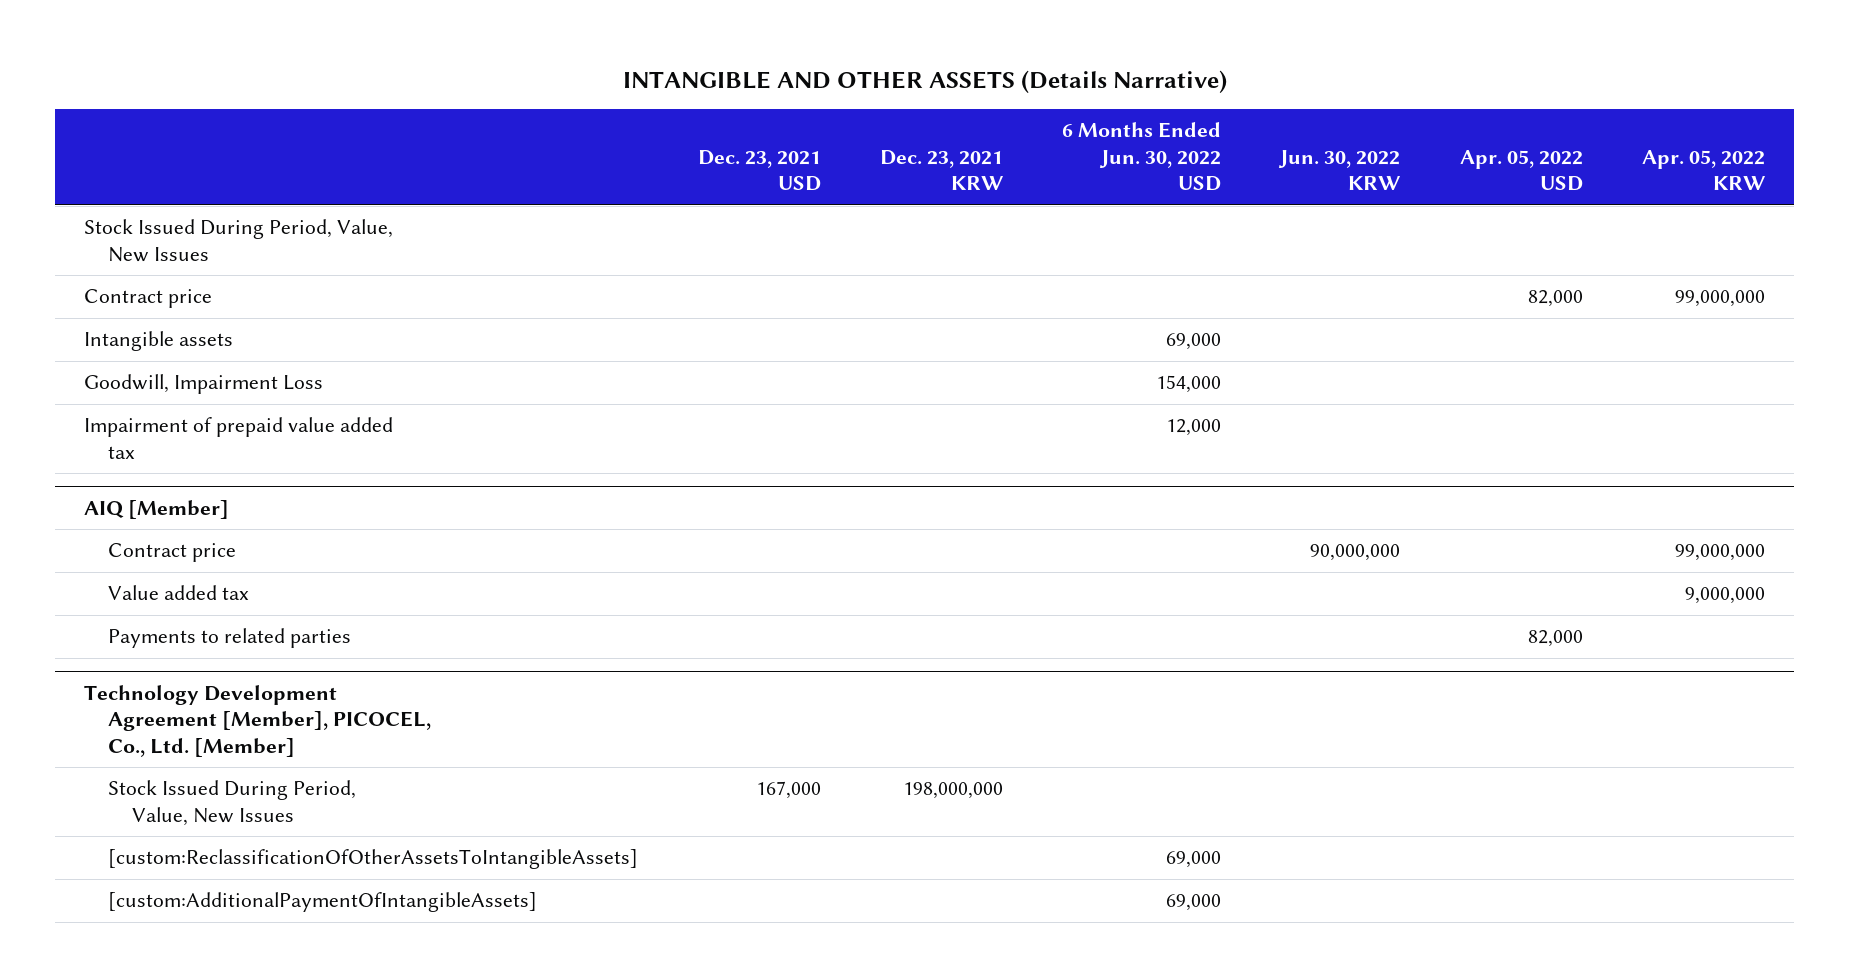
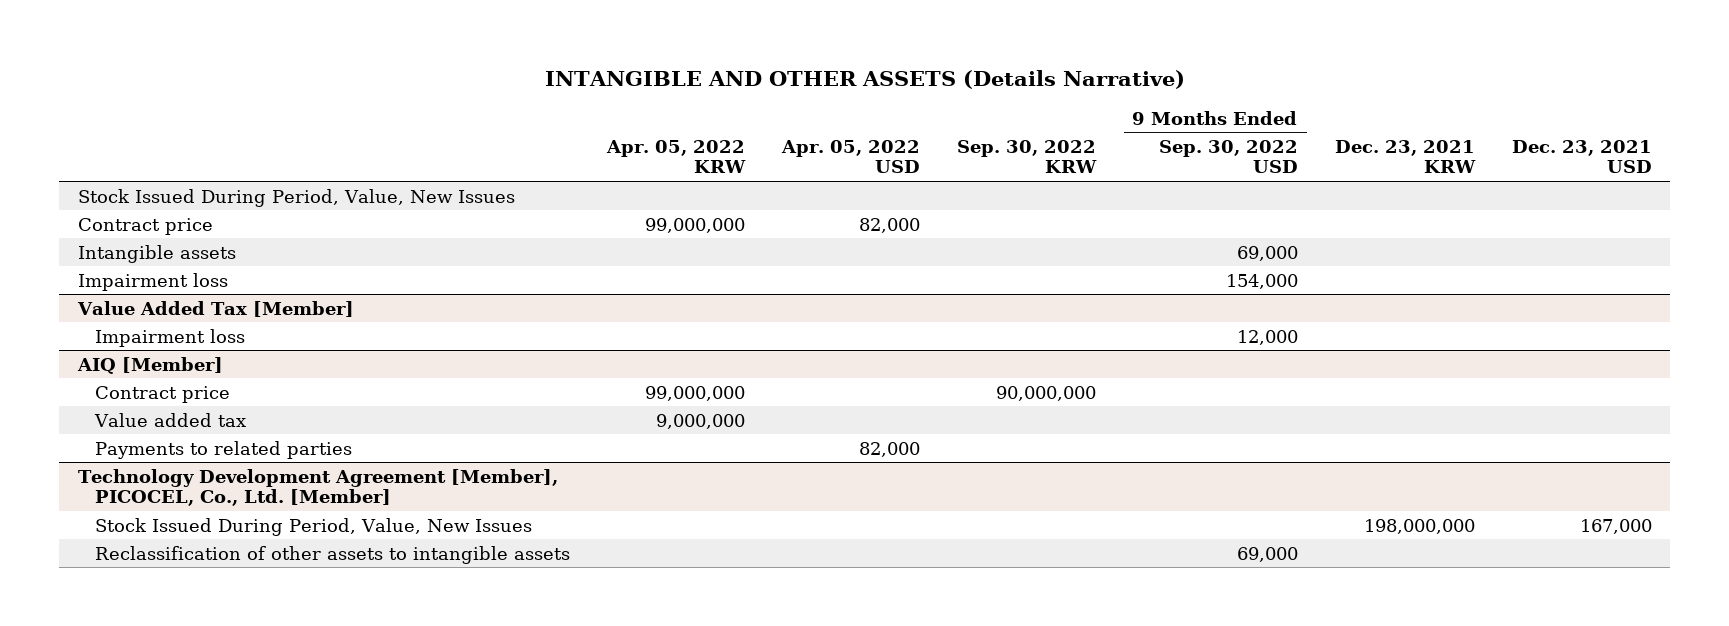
- | Dec. 23, 2021 USD | Dec. 23, 2021 KRW | 6 Months Ended Jun. 30, 2022 USD | Jun. 30, 2022 KRW | Apr. 05, 2022 USD | Apr. 05, 2022 KRW
+ | Apr. 05, 2022 KRW | Apr. 05, 2022 USD | Sep. 30, 2022 KRW | 9 Months Ended Sep. 30, 2022 USD | Dec. 23, 2021 KRW | Dec. 23, 2021 USD
- Goodwill, Impairment Loss | | | 154,000 | | |
- Impairment of prepaid value added tax | | | 12,000 | | |
+ Impairment loss | | | | 154,000 | |
+ Value Added Tax [Member]
+ Impairment loss | | | | 12,000 | |
@ Technology Development Agreement [Member], PICOCEL, Co., Ltd. [Member]
- [custom:ReclassificationOfOtherAssetsToIntangibleAssets] | | | 69,000 | | |
- [custom:AdditionalPaymentOfIntangibleAssets] | | | 69,000 | | |
+ Reclassification of other assets to intangible assets | | | | 69,000 | |

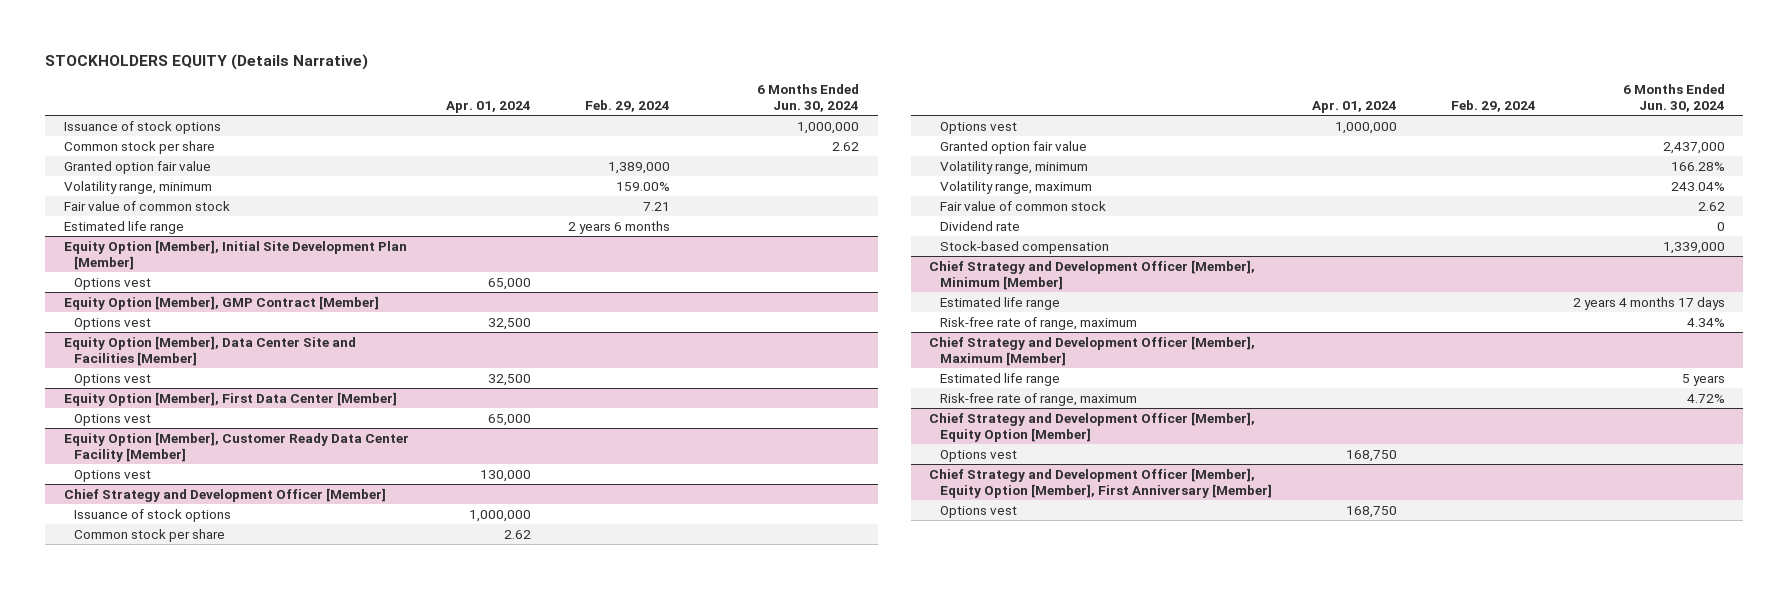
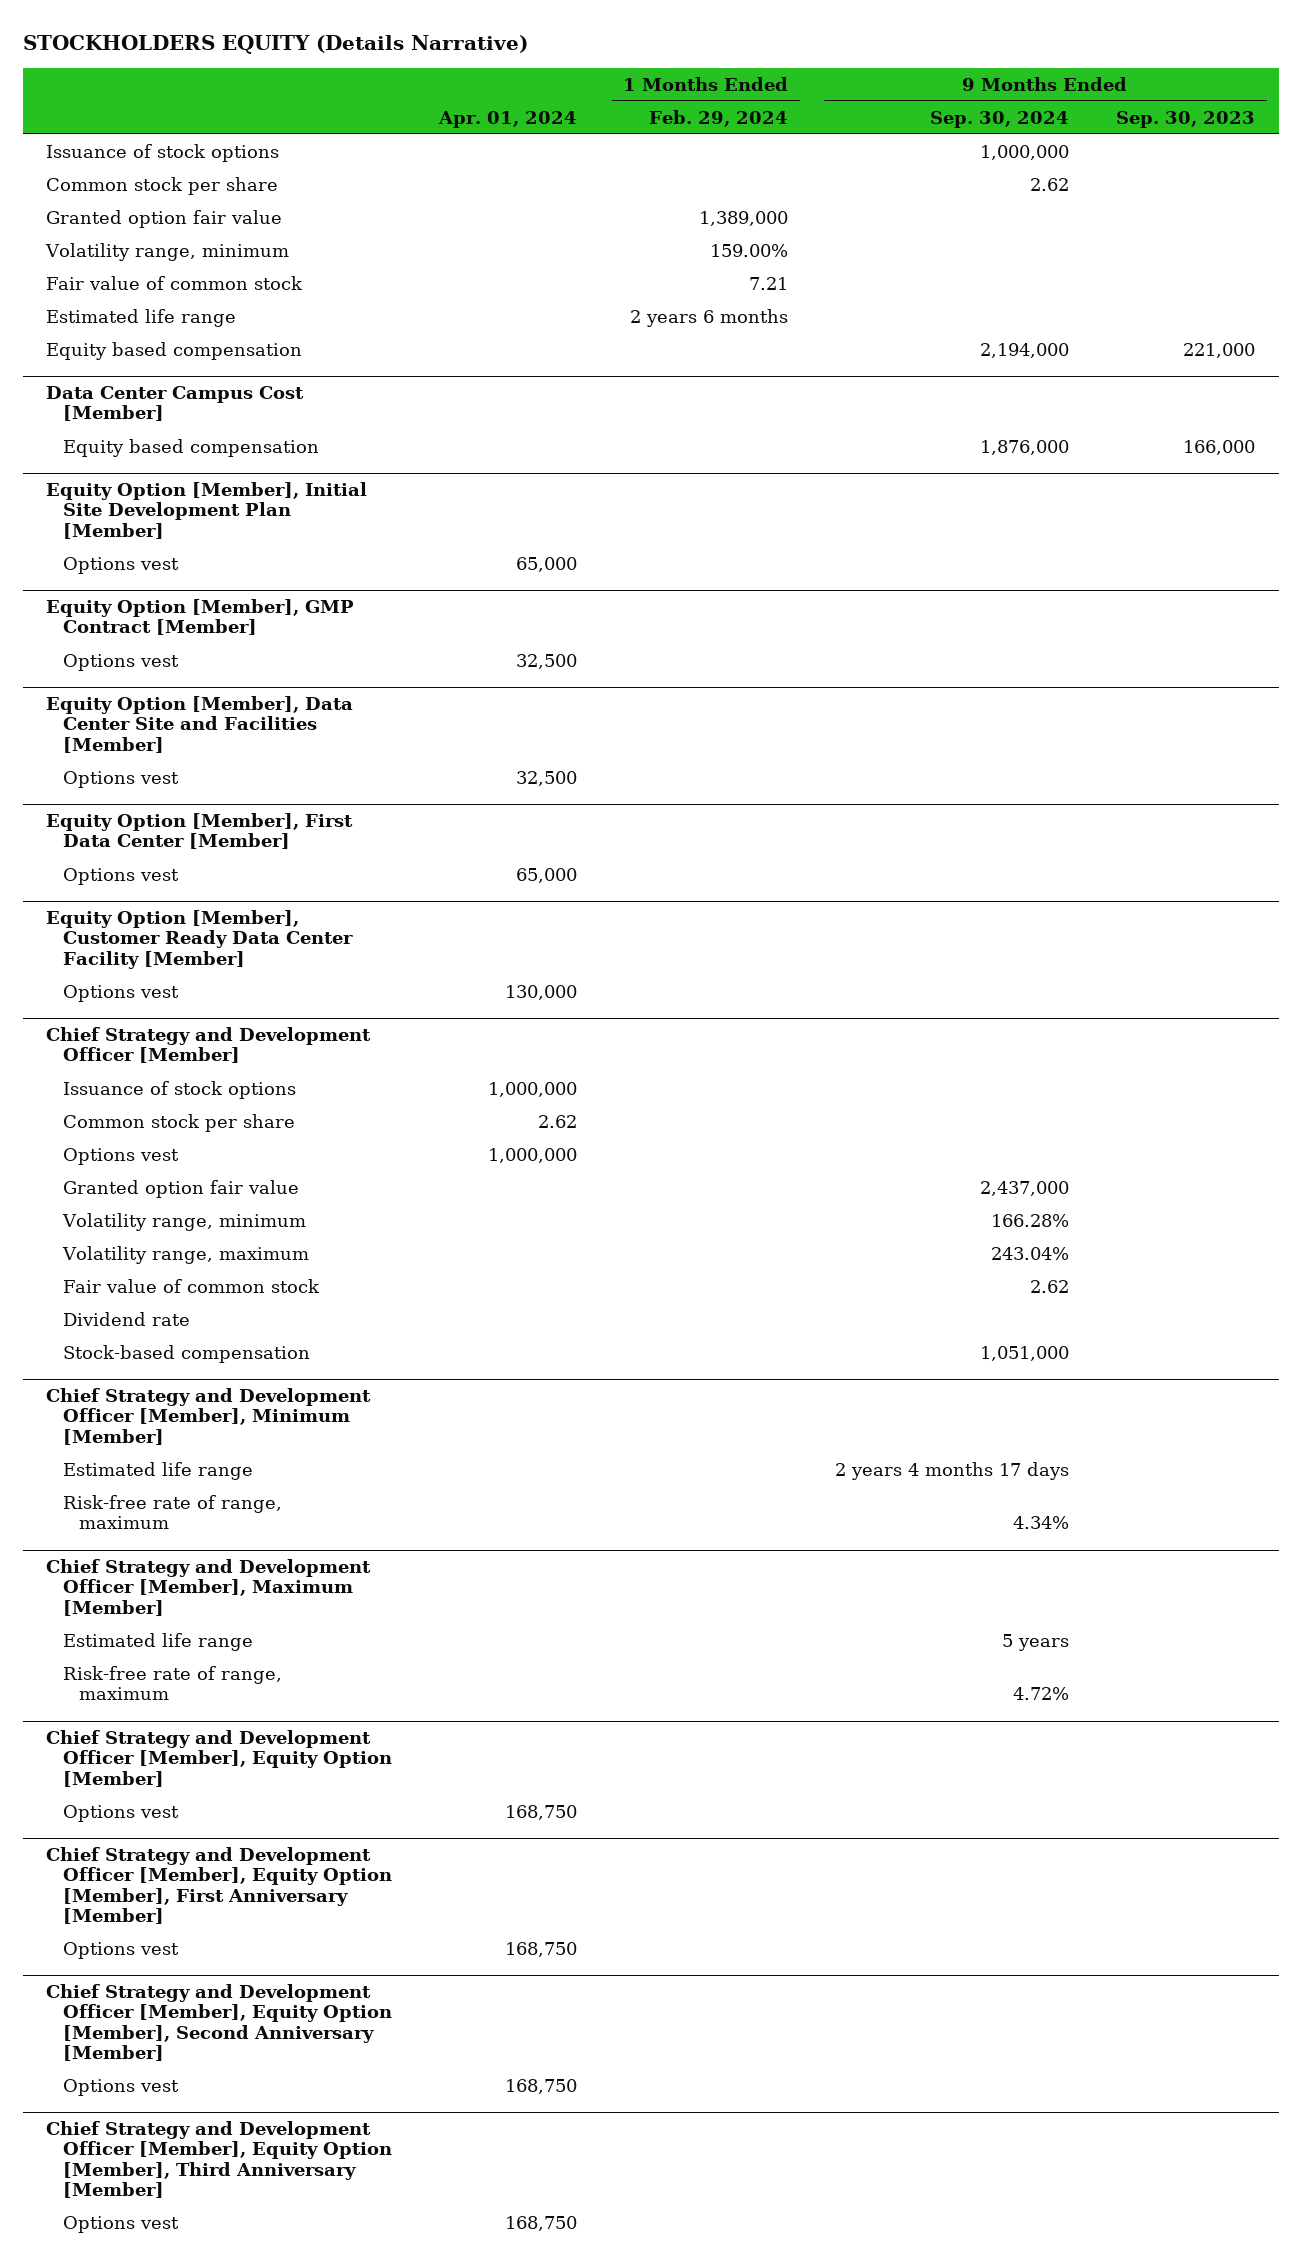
- | Apr. 01, 2024 | Feb. 29, 2024 | 6 Months Ended Jun. 30, 2024
+ | Apr. 01, 2024 | 1 Months Ended Feb. 29, 2024 | 9 Months Ended Sep. 30, 2024 | 9 Months Ended Sep. 30, 2023
+ Equity based compensation | | | 2,194,000 | 221,000
+ Data Center Campus Cost [Member]
+ Equity based compensation | | | 1,876,000 | 166,000
+ Chief Strategy and Development Officer [Member], Equity Option [Member], Second Anniversary [Member]
+ Options vest | 168,750 | | |
+ Chief Strategy and Development Officer [Member], Equity Option [Member], Third Anniversary [Member]
+ Options vest | 168,750 | | |

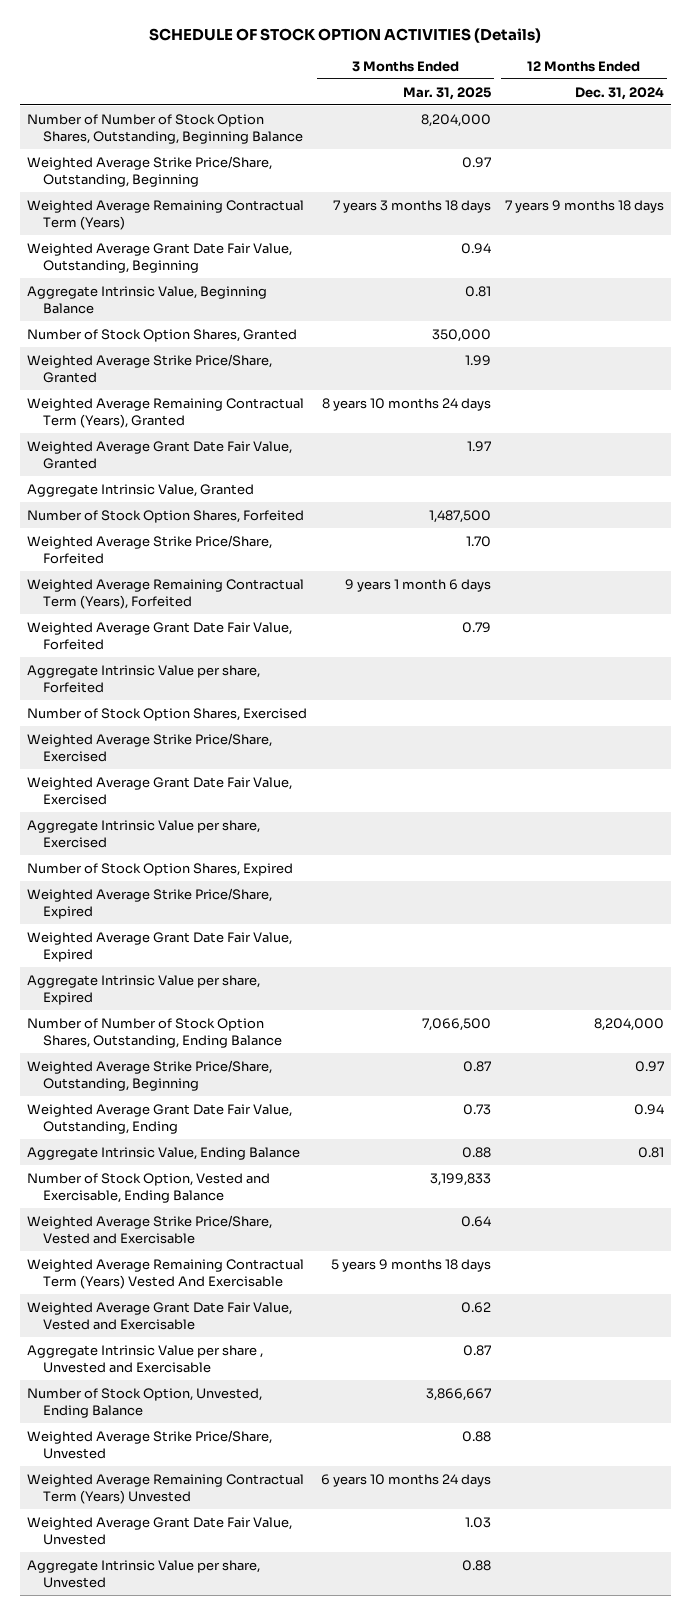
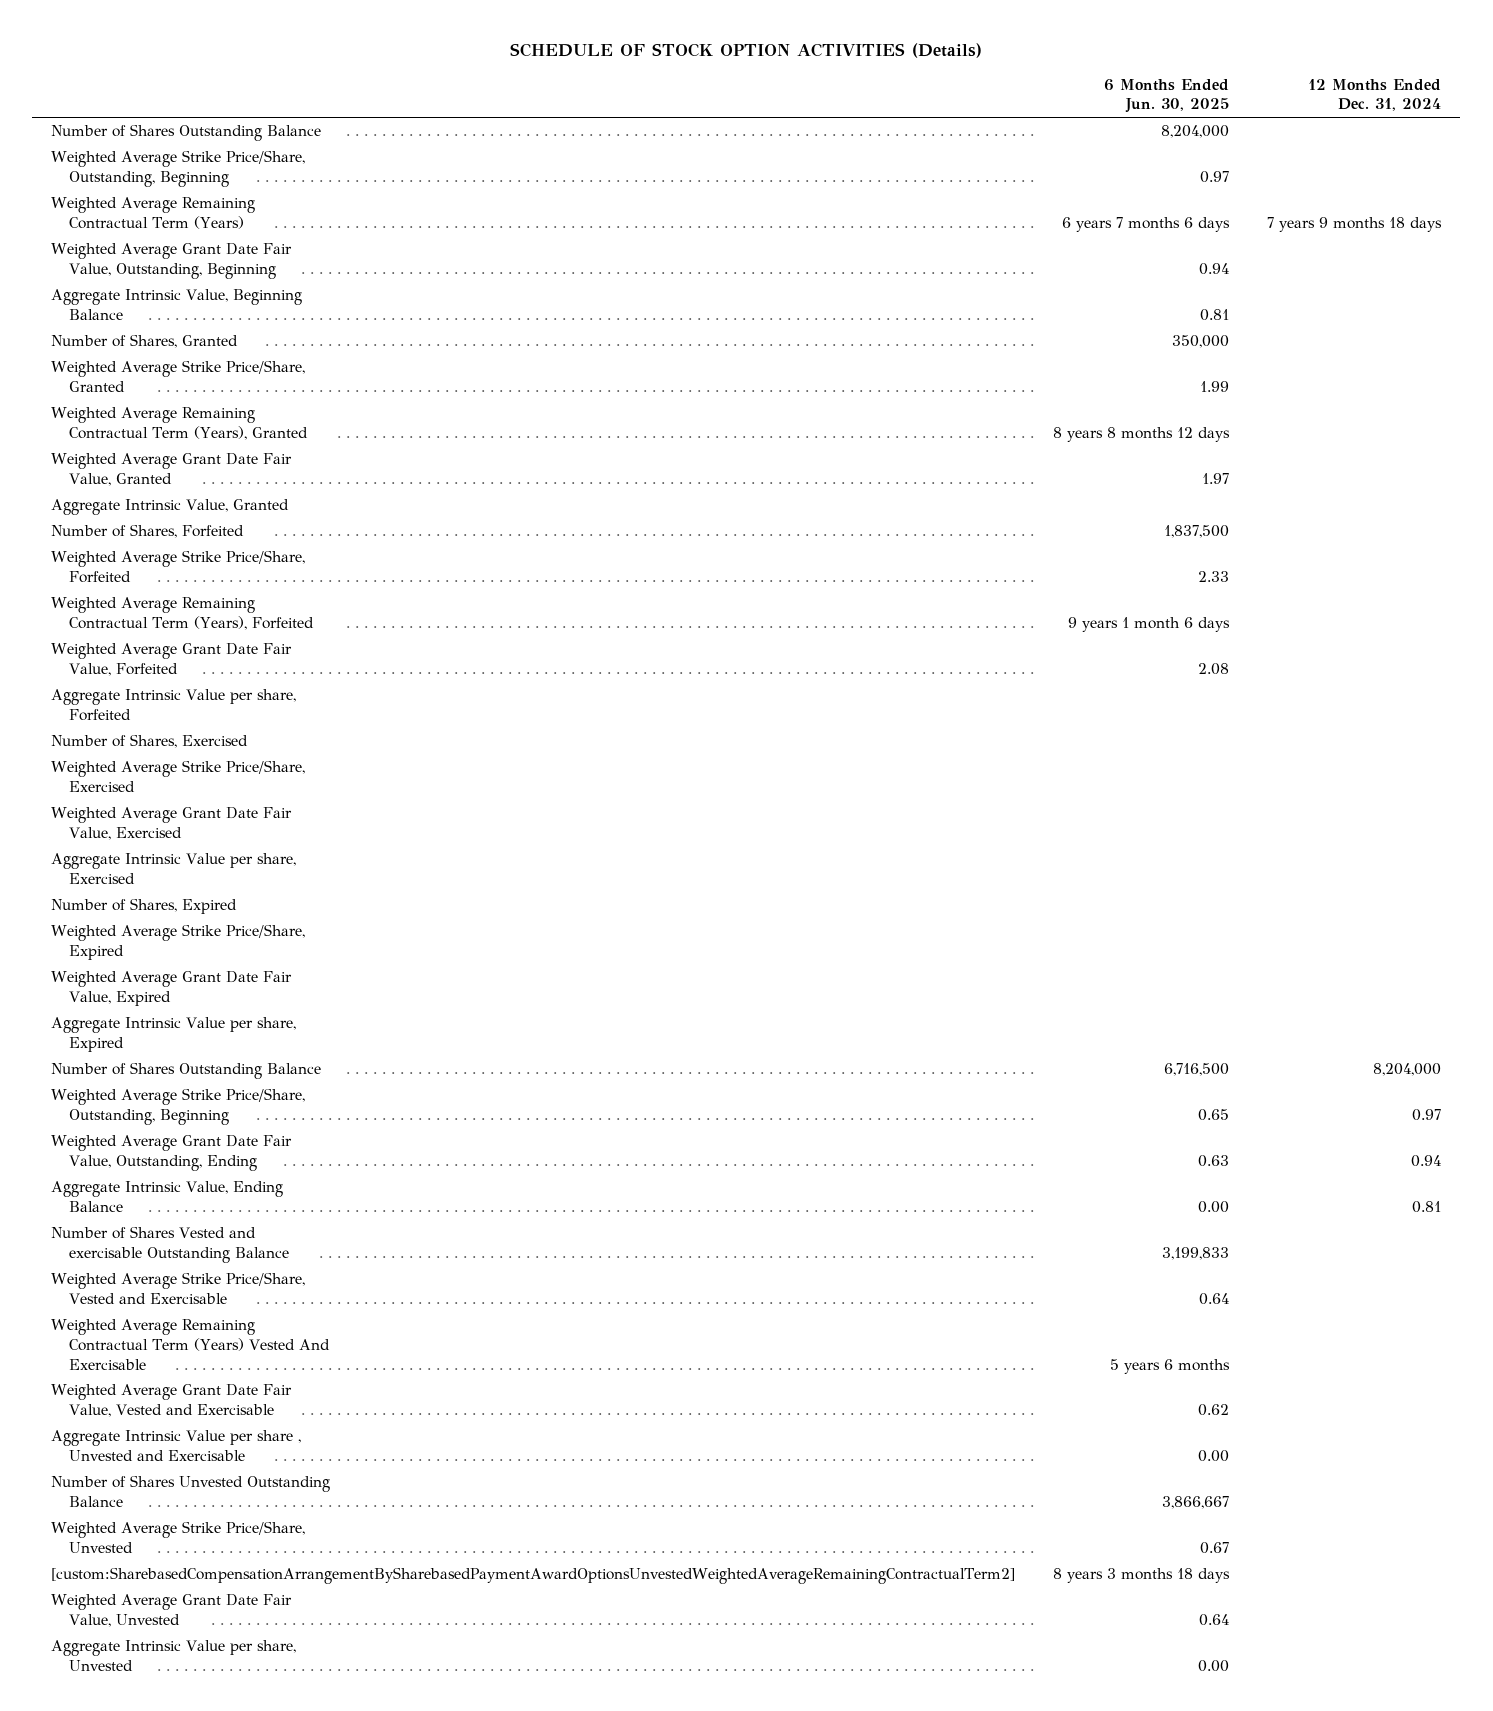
- | 3 Months Ended Mar. 31, 2025 | 12 Months Ended Dec. 31, 2024
+ | 6 Months Ended Jun. 30, 2025 | 12 Months Ended Dec. 31, 2024
- Number of Number of Stock Option Shares, Outstanding, Beginning Balance | 8,204,000 |
+ Number of Shares Outstanding Balance | 8,204,000 |
- Number of Stock Option Shares, Granted | 350,000 |
+ Number of Shares, Granted | 350,000 |
- Number of Stock Option Shares, Forfeited | 1,487,500 |
+ Number of Shares, Forfeited | 1,837,500 |
- Number of Stock Option Shares, Exercised
+ Number of Shares, Exercised
- Number of Stock Option Shares, Expired
+ Number of Shares, Expired
- Number of Number of Stock Option Shares, Outstanding, Ending Balance | 7,066,500 | 8,204,000
+ Number of Shares Outstanding Balance | 6,716,500 | 8,204,000
- Number of Stock Option, Vested and Exercisable, Ending Balance | 3,199,833 |
+ Number of Shares Vested and exercisable Outstanding Balance | 3,199,833 |
- Number of Stock Option, Unvested, Ending Balance | 3,866,667 |
+ Number of Shares Unvested Outstanding Balance | 3,866,667 |
- Weighted Average Remaining Contractual Term (Years) Unvested | 6 years 10 months 24 days |
+ [custom:SharebasedCompensationArrangementBySharebasedPaymentAwardOptionsUnvestedWeightedAverageRemainingContractualTerm2] | 8 years 3 months 18 days |

